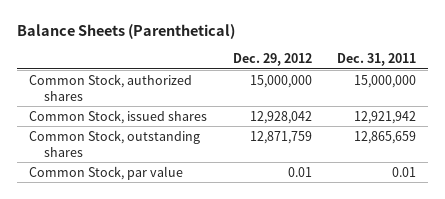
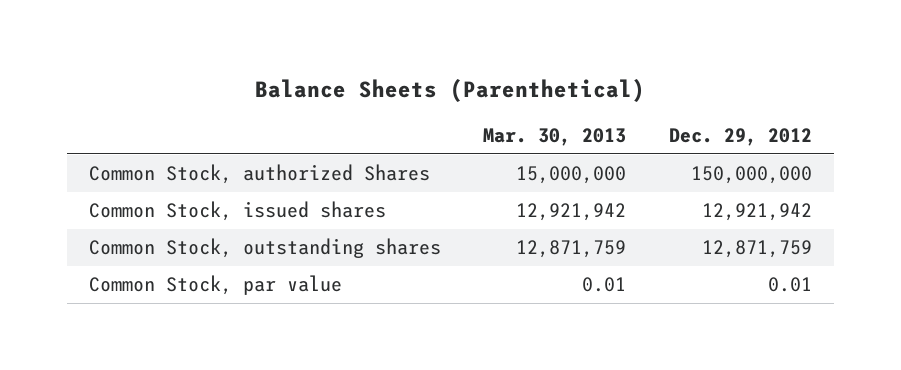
- | Dec. 29, 2012 | Dec. 31, 2011
+ | Mar. 30, 2013 | Dec. 29, 2012
- Common Stock, authorized shares | 15,000,000 | 15,000,000
- Common Stock, issued shares | 12,928,042 | 12,921,942
+ Common Stock, authorized Shares | 15,000,000 | 150,000,000
+ Common Stock, issued shares | 12,921,942 | 12,921,942

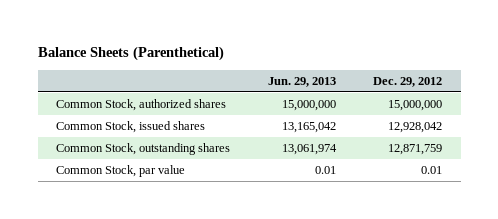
- | Mar. 30, 2013 | Dec. 29, 2012
+ | Jun. 29, 2013 | Dec. 29, 2012
- Common Stock, authorized Shares | 15,000,000 | 150,000,000
- Common Stock, issued shares | 12,921,942 | 12,921,942
+ Common Stock, authorized shares | 15,000,000 | 15,000,000
+ Common Stock, issued shares | 13,165,042 | 12,928,042

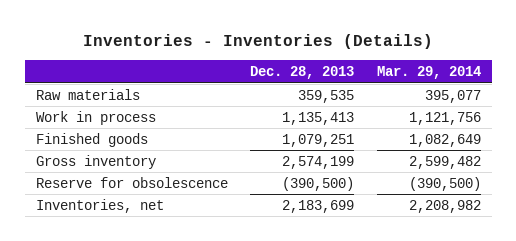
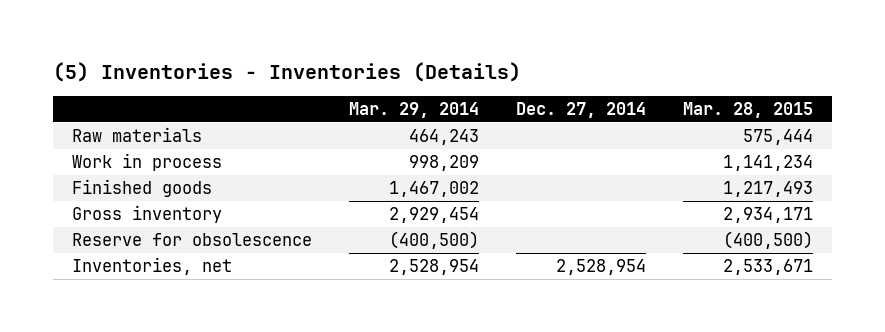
- Inventories - Inventories (Details)
+ (5) Inventories - Inventories (Details)
- | Dec. 28, 2013 | Mar. 29, 2014
+ | Mar. 29, 2014 | Dec. 27, 2014 | Mar. 28, 2015
- Raw materials | 359,535 | 395,077
- Work in process | 1,135,413 | 1,121,756
- Finished goods | 1,079,251 | 1,082,649
- Gross inventory | 2,574,199 | 2,599,482
- Reserve for obsolescence | (390,500) | (390,500)
- Inventories, net | 2,183,699 | 2,208,982
+ Raw materials | 464,243 | | 575,444
+ Work in process | 998,209 | | 1,141,234
+ Finished goods | 1,467,002 | | 1,217,493
+ Gross inventory | 2,929,454 | | 2,934,171
+ Reserve for obsolescence | (400,500) | | (400,500)
+ Inventories, net | 2,528,954 | 2,528,954 | 2,533,671

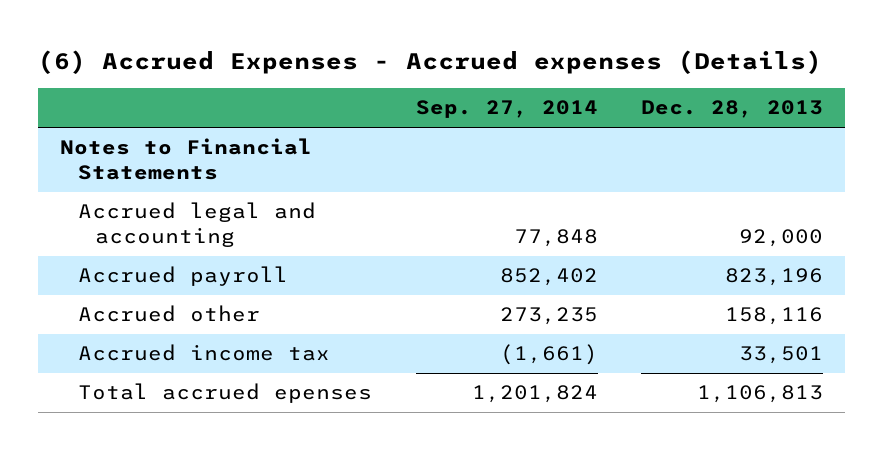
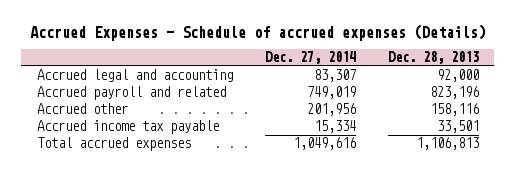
- (6) Accrued Expenses - Accrued expenses (Details)
+ Accrued Expenses - Schedule of accrued expenses (Details)
- | Sep. 27, 2014 | Dec. 28, 2013
+ | Dec. 27, 2014 | Dec. 28, 2013
- Notes to Financial Statements
- Accrued payroll | 852,402 | 823,196
+ Accrued payroll and related | 749,019 | 823,196
- Accrued income tax | (1,661) | 33,501
- Total accrued epenses | 1,201,824 | 1,106,813
+ Accrued income tax payable | 15,334 | 33,501
+ Total accrued expenses | 1,049,616 | 1,106,813

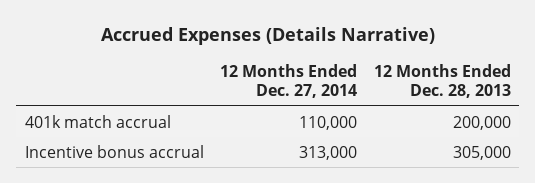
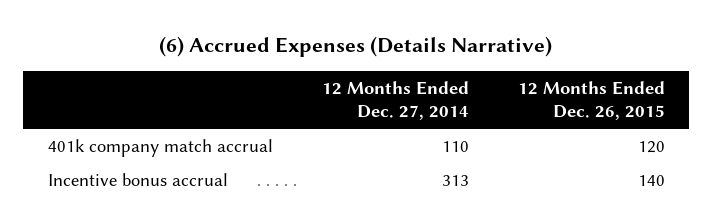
- Accrued Expenses (Details Narrative)
+ (6) Accrued Expenses (Details Narrative)
- | 12 Months Ended Dec. 27, 2014 | 12 Months Ended Dec. 28, 2013
+ | 12 Months Ended Dec. 27, 2014 | 12 Months Ended Dec. 26, 2015
- 401k match accrual | 110,000 | 200,000
- Incentive bonus accrual | 313,000 | 305,000
+ 401k company match accrual | 110 | 120
+ Incentive bonus accrual | 313 | 140

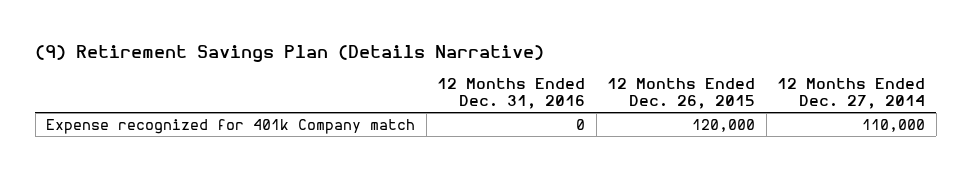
- (6) Accrued Expenses (Details Narrative)
+ (9) Retirement Savings Plan (Details Narrative)
- | 12 Months Ended Dec. 27, 2014 | 12 Months Ended Dec. 26, 2015
+ | 12 Months Ended Dec. 31, 2016 | 12 Months Ended Dec. 26, 2015 | 12 Months Ended Dec. 27, 2014
- 401k company match accrual | 110 | 120
- Incentive bonus accrual | 313 | 140
+ Expense recognized for 401k Company match | 0 | 120,000 | 110,000

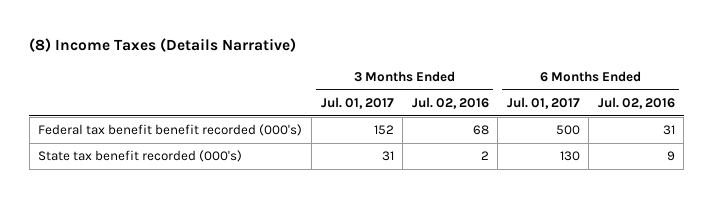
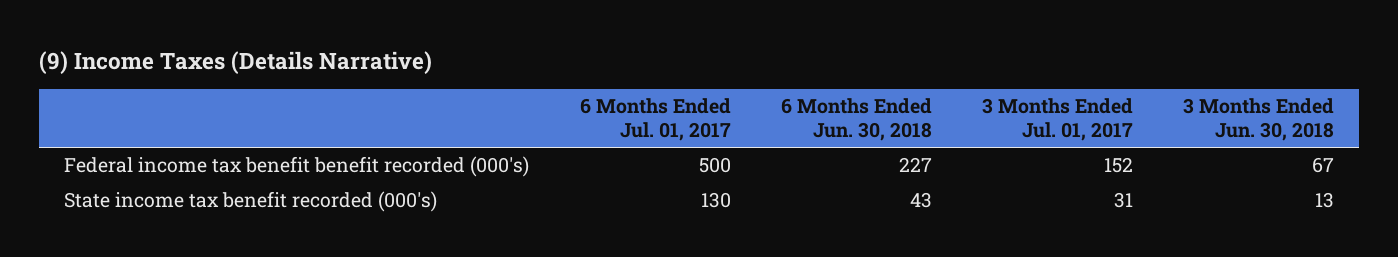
- (8) Income Taxes (Details Narrative)
+ (9) Income Taxes (Details Narrative)
- | 3 Months Ended Jul. 01, 2017 | 3 Months Ended Jul. 02, 2016 | 6 Months Ended Jul. 01, 2017 | 6 Months Ended Jul. 02, 2016
+ | 6 Months Ended Jul. 01, 2017 | 6 Months Ended Jun. 30, 2018 | 3 Months Ended Jul. 01, 2017 | 3 Months Ended Jun. 30, 2018
- Federal tax benefit benefit recorded (000's) | 152 | 68 | 500 | 31
- State tax benefit recorded (000's) | 31 | 2 | 130 | 9
+ Federal income tax benefit benefit recorded (000's) | 500 | 227 | 152 | 67
+ State income tax benefit recorded (000's) | 130 | 43 | 31 | 13

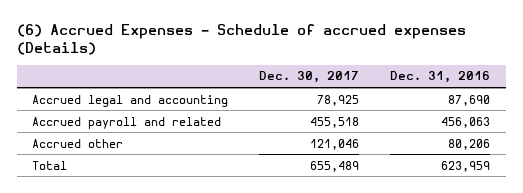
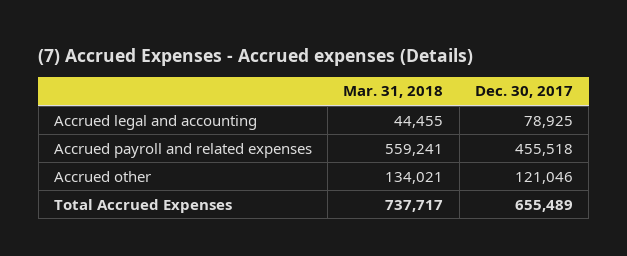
- (6) Accrued Expenses - Schedule of accrued expenses (Details)
+ (7) Accrued Expenses - Accrued expenses (Details)
- | Dec. 30, 2017 | Dec. 31, 2016
+ | Mar. 31, 2018 | Dec. 30, 2017
- Accrued payroll and related | 455,518 | 456,063
+ Accrued payroll and related expenses | 559,241 | 455,518
- Total | 655,489 | 623,959
+ Total Accrued Expenses | 737,717 | 655,489

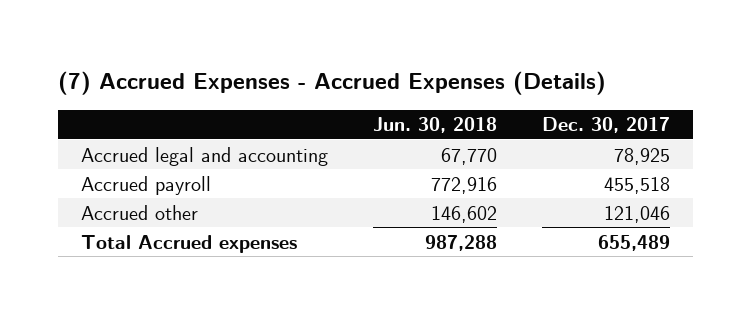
- (7) Accrued Expenses - Accrued expenses (Details)
+ (7) Accrued Expenses - Accrued Expenses (Details)
- | Mar. 31, 2018 | Dec. 30, 2017
+ | Jun. 30, 2018 | Dec. 30, 2017
- Accrued payroll and related expenses | 559,241 | 455,518
+ Accrued payroll | 772,916 | 455,518
- Total Accrued Expenses | 737,717 | 655,489
+ Total Accrued expenses | 987,288 | 655,489

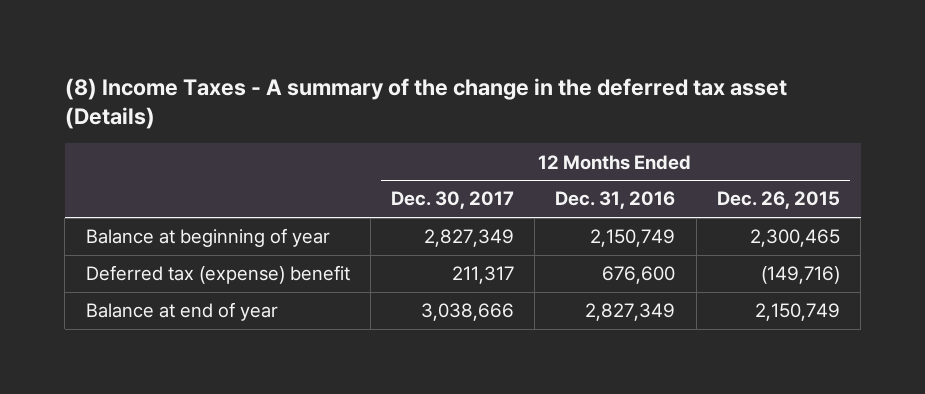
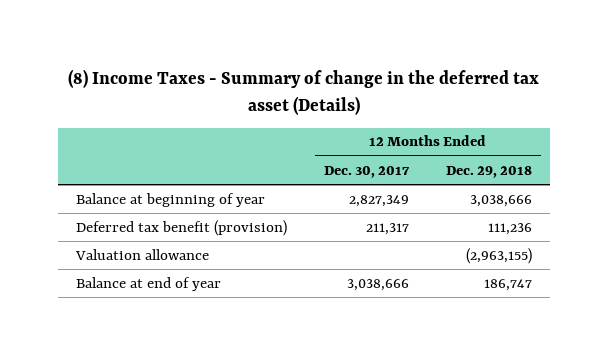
- (8) Income Taxes - A summary of the change in the deferred tax asset (Details)
+ (8) Income Taxes - Summary of change in the deferred tax asset (Details)
- | 12 Months Ended Dec. 30, 2017 | 12 Months Ended Dec. 31, 2016 | 12 Months Ended Dec. 26, 2015
+ | 12 Months Ended Dec. 30, 2017 | 12 Months Ended Dec. 29, 2018
- Deferred tax (expense) benefit | 211,317 | 676,600 | (149,716)
+ Deferred tax benefit (provision) | 211,317 | 111,236
+ Valuation allowance | | (2,963,155)

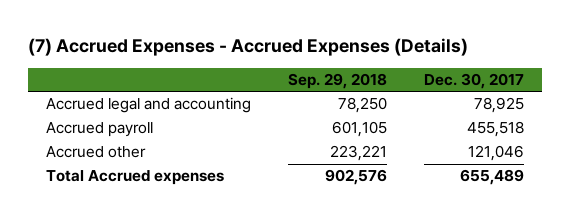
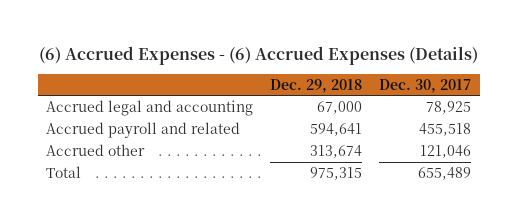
- (7) Accrued Expenses - Accrued Expenses (Details)
+ (6) Accrued Expenses - (6) Accrued Expenses (Details)
- | Sep. 29, 2018 | Dec. 30, 2017
+ | Dec. 29, 2018 | Dec. 30, 2017
- Accrued payroll | 601,105 | 455,518
+ Accrued payroll and related | 594,641 | 455,518
- Total Accrued expenses | 902,576 | 655,489
+ Total | 975,315 | 655,489

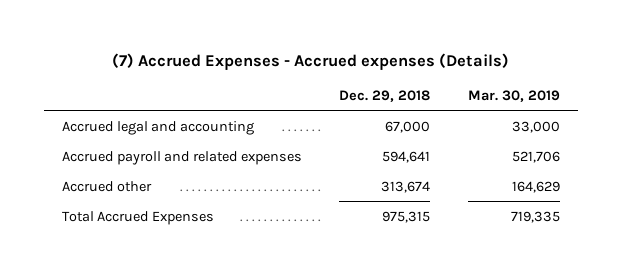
- (6) Accrued Expenses - (6) Accrued Expenses (Details)
+ (7) Accrued Expenses - Accrued expenses (Details)
- | Dec. 29, 2018 | Dec. 30, 2017
+ | Dec. 29, 2018 | Mar. 30, 2019
- Accrued payroll and related | 594,641 | 455,518
+ Accrued payroll and related expenses | 594,641 | 521,706
- Total | 975,315 | 655,489
+ Total Accrued Expenses | 975,315 | 719,335

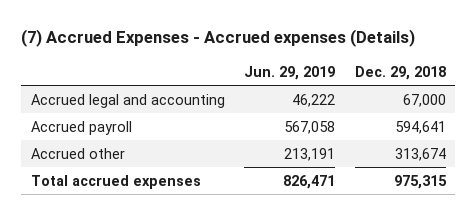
- | Dec. 29, 2018 | Mar. 30, 2019
+ | Jun. 29, 2019 | Dec. 29, 2018
- Accrued payroll and related expenses | 594,641 | 521,706
+ Accrued payroll | 567,058 | 594,641
- Total Accrued Expenses | 975,315 | 719,335
+ Total accrued expenses | 826,471 | 975,315

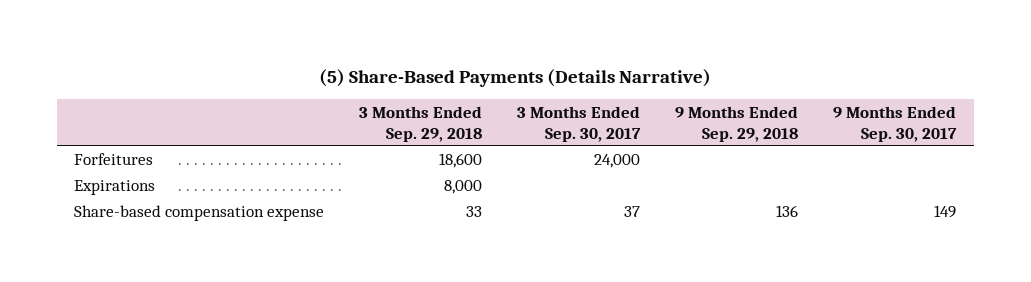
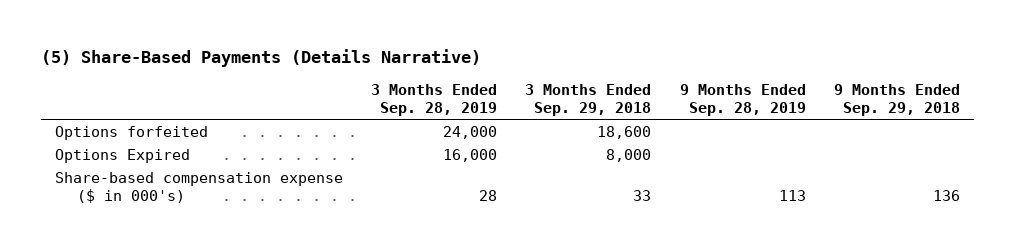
- | 3 Months Ended Sep. 29, 2018 | 3 Months Ended Sep. 30, 2017 | 9 Months Ended Sep. 29, 2018 | 9 Months Ended Sep. 30, 2017
+ | 3 Months Ended Sep. 28, 2019 | 3 Months Ended Sep. 29, 2018 | 9 Months Ended Sep. 28, 2019 | 9 Months Ended Sep. 29, 2018
- Forfeitures | 18,600 | 24,000 | |
- Expirations | 8,000 | | |
- Share-based compensation expense | 33 | 37 | 136 | 149
+ Options forfeited | 24,000 | 18,600 | |
+ Options Expired | 16,000 | 8,000 | |
+ Share-based compensation expense ($ in 000's) | 28 | 33 | 113 | 136

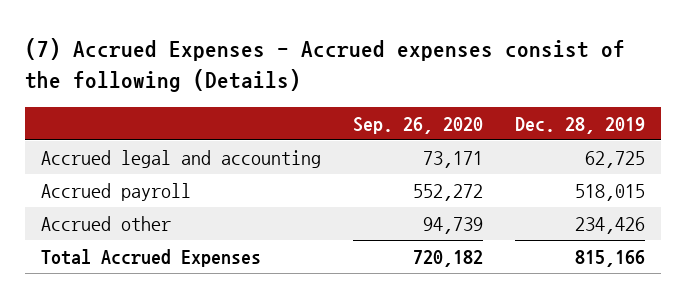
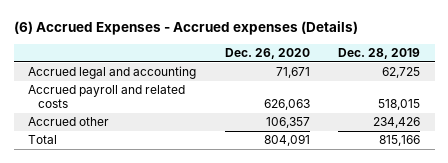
- (7) Accrued Expenses - Accrued expenses consist of the following (Details)
+ (6) Accrued Expenses - Accrued expenses (Details)
- | Sep. 26, 2020 | Dec. 28, 2019
+ | Dec. 26, 2020 | Dec. 28, 2019
- Accrued payroll | 552,272 | 518,015
+ Accrued payroll and related costs | 626,063 | 518,015
- Total Accrued Expenses | 720,182 | 815,166
+ Total | 804,091 | 815,166

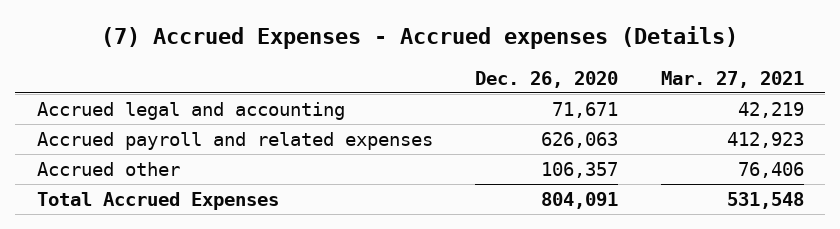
- (6) Accrued Expenses - Accrued expenses (Details)
+ (7) Accrued Expenses - Accrued expenses (Details)
- | Dec. 26, 2020 | Dec. 28, 2019
+ | Dec. 26, 2020 | Mar. 27, 2021
- Accrued payroll and related costs | 626,063 | 518,015
+ Accrued payroll and related expenses | 626,063 | 412,923
- Total | 804,091 | 815,166
+ Total Accrued Expenses | 804,091 | 531,548

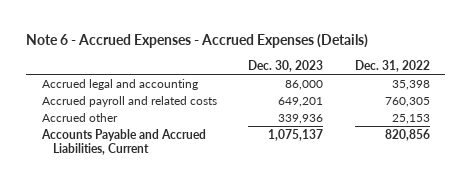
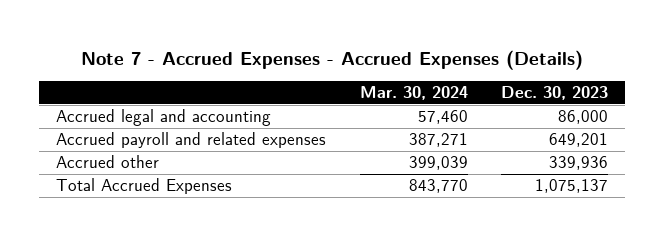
- Note 6 - Accrued Expenses - Accrued Expenses (Details)
+ Note 7 - Accrued Expenses - Accrued Expenses (Details)
- | Dec. 30, 2023 | Dec. 31, 2022
+ | Mar. 30, 2024 | Dec. 30, 2023
- Accrued payroll and related costs | 649,201 | 760,305
+ Accrued payroll and related expenses | 387,271 | 649,201
- Accounts Payable and Accrued Liabilities, Current | 1,075,137 | 820,856
+ Total Accrued Expenses | 843,770 | 1,075,137

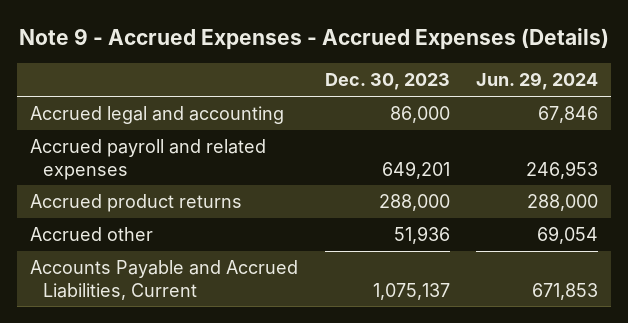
- Note 7 - Accrued Expenses - Accrued Expenses (Details)
+ Note 9 - Accrued Expenses - Accrued Expenses (Details)
- | Mar. 30, 2024 | Dec. 30, 2023
+ | Dec. 30, 2023 | Jun. 29, 2024
- Accrued other | 399,039 | 339,936
- Total Accrued Expenses | 843,770 | 1,075,137
+ Accrued product returns | 288,000 | 288,000
+ Accrued other | 51,936 | 69,054
+ Accounts Payable and Accrued Liabilities, Current | 1,075,137 | 671,853

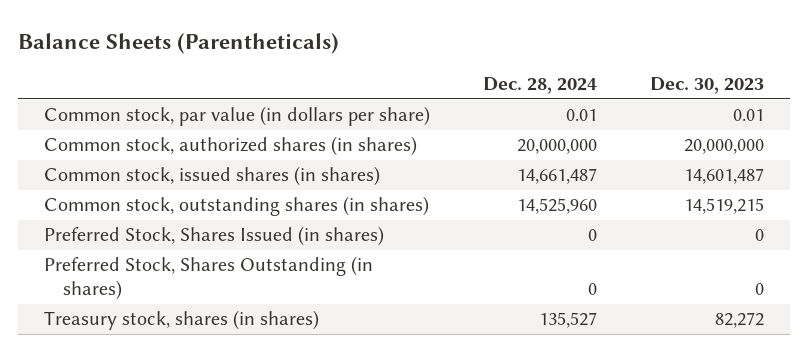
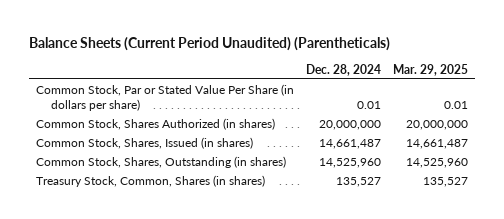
- Balance Sheets (Parentheticals)
+ Balance Sheets (Current Period Unaudited) (Parentheticals)
- | Dec. 28, 2024 | Dec. 30, 2023
+ | Dec. 28, 2024 | Mar. 29, 2025
- Common stock, par value (in dollars per share) | 0.01 | 0.01
- Common stock, authorized shares (in shares) | 20,000,000 | 20,000,000
- Common stock, issued shares (in shares) | 14,661,487 | 14,601,487
- Common stock, outstanding shares (in shares) | 14,525,960 | 14,519,215
- Preferred Stock, Shares Issued (in shares) | 0 | 0
- Preferred Stock, Shares Outstanding (in shares) | 0 | 0
- Treasury stock, shares (in shares) | 135,527 | 82,272
+ Common Stock, Par or Stated Value Per Share (in dollars per share) | 0.01 | 0.01
+ Common Stock, Shares Authorized (in shares) | 20,000,000 | 20,000,000
+ Common Stock, Shares, Issued (in shares) | 14,661,487 | 14,661,487
+ Common Stock, Shares, Outstanding (in shares) | 14,525,960 | 14,525,960
+ Treasury Stock, Common, Shares (in shares) | 135,527 | 135,527

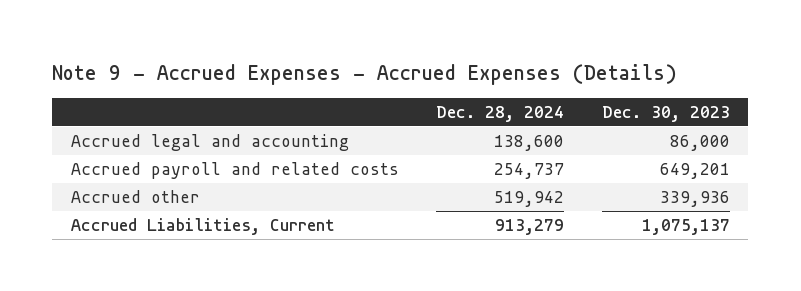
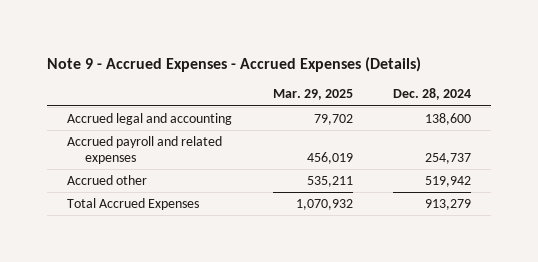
- | Dec. 28, 2024 | Dec. 30, 2023
+ | Mar. 29, 2025 | Dec. 28, 2024
- Accrued payroll and related costs | 254,737 | 649,201
+ Accrued payroll and related expenses | 456,019 | 254,737
- Accrued Liabilities, Current | 913,279 | 1,075,137
+ Total Accrued Expenses | 1,070,932 | 913,279

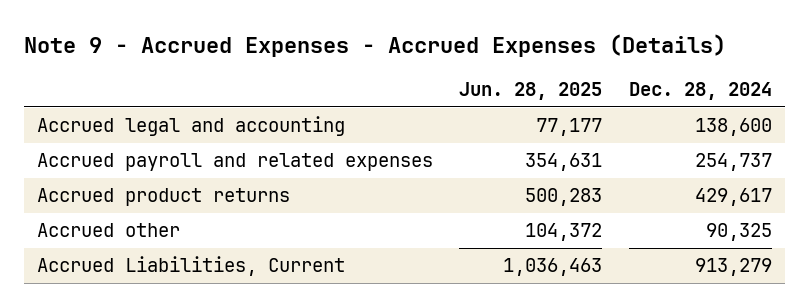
- | Mar. 29, 2025 | Dec. 28, 2024
+ | Jun. 28, 2025 | Dec. 28, 2024
- Accrued other | 535,211 | 519,942
- Total Accrued Expenses | 1,070,932 | 913,279
+ Accrued product returns | 500,283 | 429,617
+ Accrued other | 104,372 | 90,325
+ Accrued Liabilities, Current | 1,036,463 | 913,279

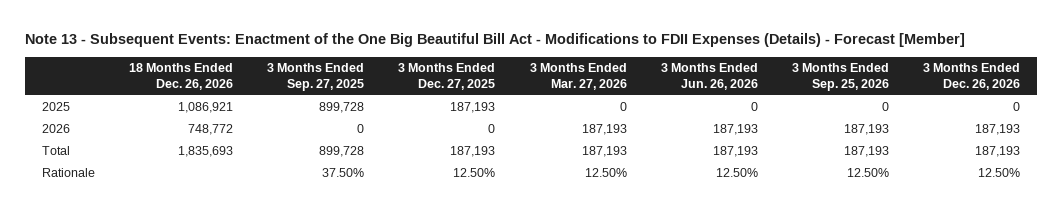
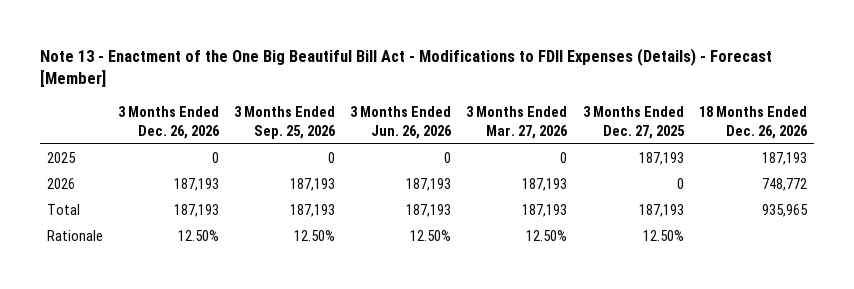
- Note 13 - Subsequent Events: Enactment of the One Big Beautiful Bill Act - Modifications to FDII Expenses (Details) - Forecast [Member]
+ Note 13 - Enactment of the One Big Beautiful Bill Act - Modifications to FDII Expenses (Details) - Forecast [Member]
- | 18 Months Ended Dec. 26, 2026 | 3 Months Ended Sep. 27, 2025 | 3 Months Ended Dec. 27, 2025 | 3 Months Ended Mar. 27, 2026 | 3 Months Ended Jun. 26, 2026 | 3 Months Ended Sep. 25, 2026 | 3 Months Ended Dec. 26, 2026
+ | 3 Months Ended Dec. 26, 2026 | 3 Months Ended Sep. 25, 2026 | 3 Months Ended Jun. 26, 2026 | 3 Months Ended Mar. 27, 2026 | 3 Months Ended Dec. 27, 2025 | 18 Months Ended Dec. 26, 2026
- 2025 | 1,086,921 | 899,728 | 187,193 | 0 | 0 | 0 | 0
+ 2025 | 0 | 0 | 0 | 0 | 187,193 | 187,193
- Total | 1,835,693 | 899,728 | 187,193 | 187,193 | 187,193 | 187,193 | 187,193
+ Total | 187,193 | 187,193 | 187,193 | 187,193 | 187,193 | 935,965

